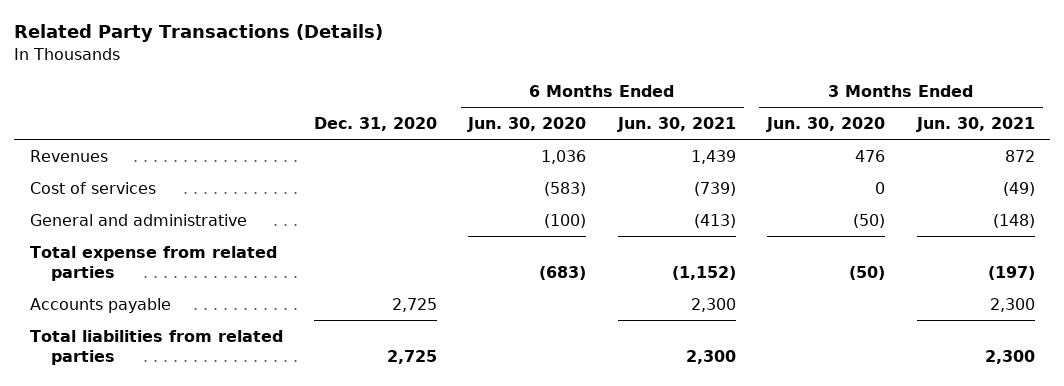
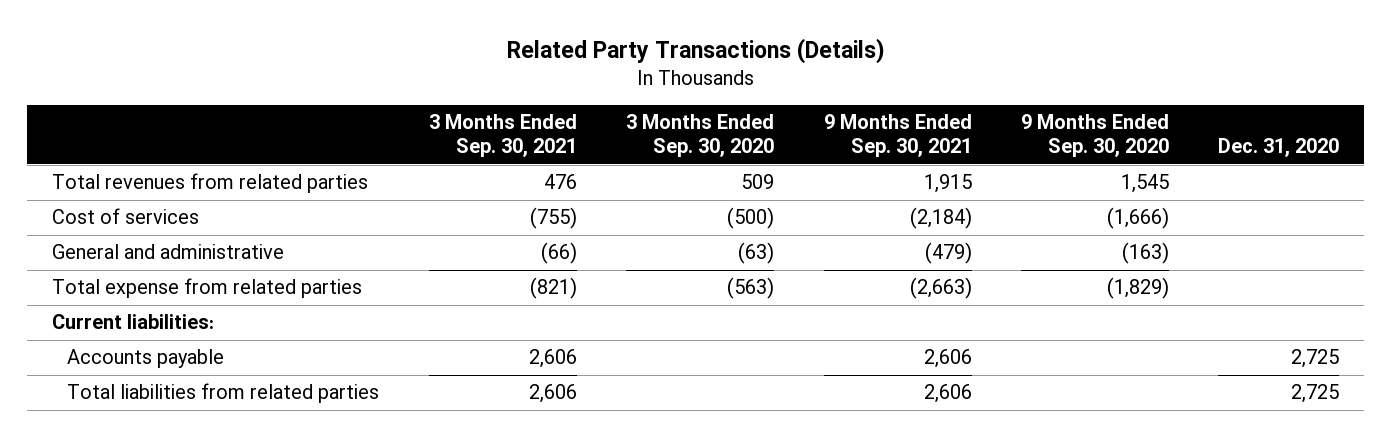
- | Dec. 31, 2020 | 6 Months Ended Jun. 30, 2020 | 6 Months Ended Jun. 30, 2021 | 3 Months Ended Jun. 30, 2020 | 3 Months Ended Jun. 30, 2021
+ | 3 Months Ended Sep. 30, 2021 | 3 Months Ended Sep. 30, 2020 | 9 Months Ended Sep. 30, 2021 | 9 Months Ended Sep. 30, 2020 | Dec. 31, 2020
- Revenues | | 1,036 | 1,439 | 476 | 872
+ Total revenues from related parties | 476 | 509 | 1,915 | 1,545 |
+ Current liabilities:

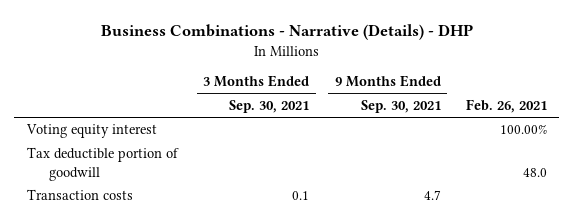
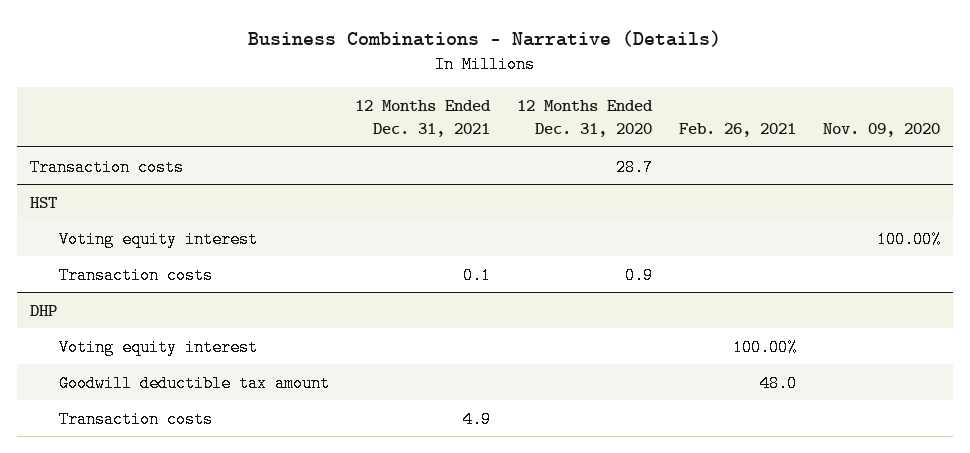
- Business Combinations - Narrative (Details) - DHP
+ Business Combinations - Narrative (Details)
- | 3 Months Ended Sep. 30, 2021 | 9 Months Ended Sep. 30, 2021 | Feb. 26, 2021
+ | 12 Months Ended Dec. 31, 2021 | 12 Months Ended Dec. 31, 2020 | Feb. 26, 2021 | Nov. 09, 2020
- Voting equity interest | | | 100.00%
- Tax deductible portion of goodwill | | | 48.0
+ HST
+ Voting equity interest | | | | 100.00%
+ Transaction costs | 0.1 | 0.9 | |
+ DHP
+ Voting equity interest | | | 100.00% |
+ Goodwill deductible tax amount | | | 48.0 |
+ Transaction costs | 4.9 | | |

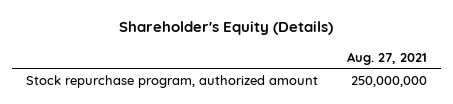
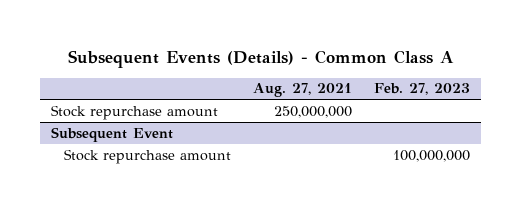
- Shareholder's Equity (Details)
+ Subsequent Events (Details) - Common Class A
- | Aug. 27, 2021
+ | Aug. 27, 2021 | Feb. 27, 2023
- Stock repurchase program, authorized amount | 250,000,000
+ Stock repurchase amount | 250,000,000 |
+ Subsequent Event
+ Stock repurchase amount | | 100,000,000

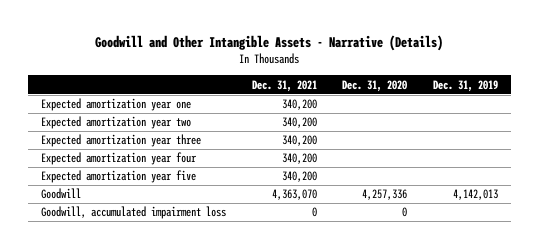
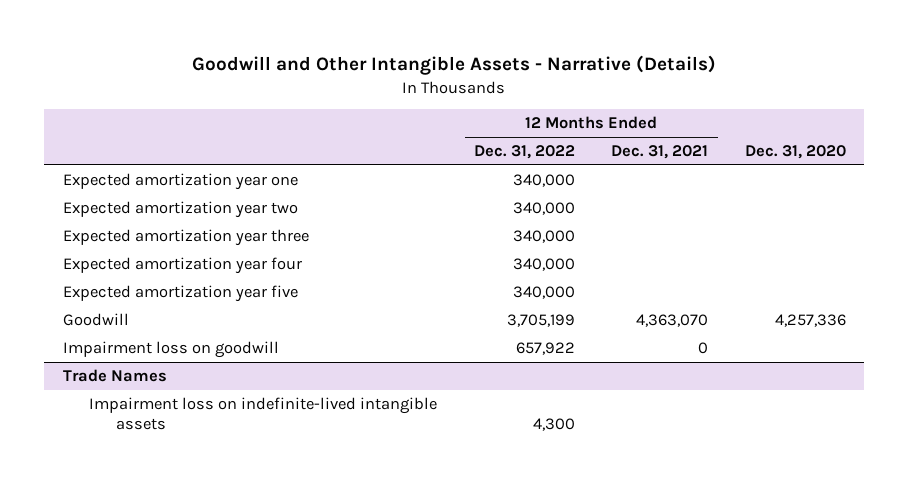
- | Dec. 31, 2021 | Dec. 31, 2020 | Dec. 31, 2019
+ | 12 Months Ended Dec. 31, 2022 | 12 Months Ended Dec. 31, 2021 | Dec. 31, 2020
- Goodwill, accumulated impairment loss | 0 | 0 |
+ Impairment loss on goodwill | 657,922 | 0 |
+ Trade Names
+ Impairment loss on indefinite-lived intangible assets | 4,300 | |

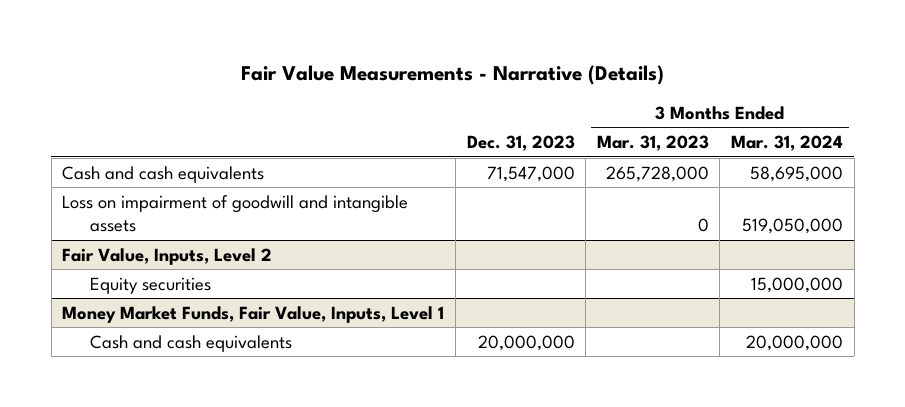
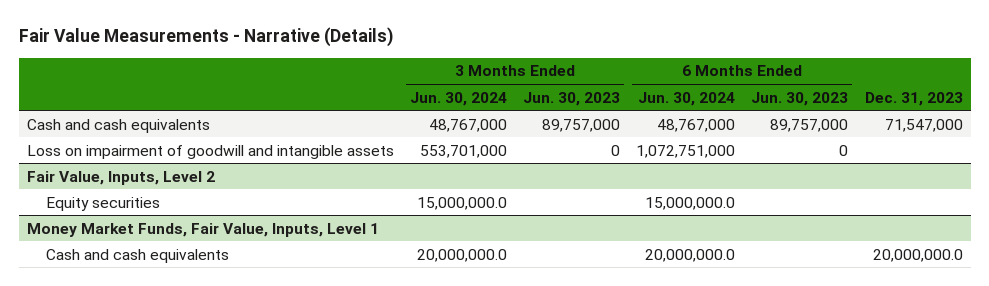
- | Dec. 31, 2023 | 3 Months Ended Mar. 31, 2023 | 3 Months Ended Mar. 31, 2024
+ | 3 Months Ended Jun. 30, 2024 | 3 Months Ended Jun. 30, 2023 | 6 Months Ended Jun. 30, 2024 | 6 Months Ended Jun. 30, 2023 | Dec. 31, 2023
@ Money Market Funds, Fair Value, Inputs, Level 1
- Cash and cash equivalents | 20,000,000 | | 20,000,000
+ Cash and cash equivalents | 20,000,000.0 | | 20,000,000.0 | | 20,000,000.0

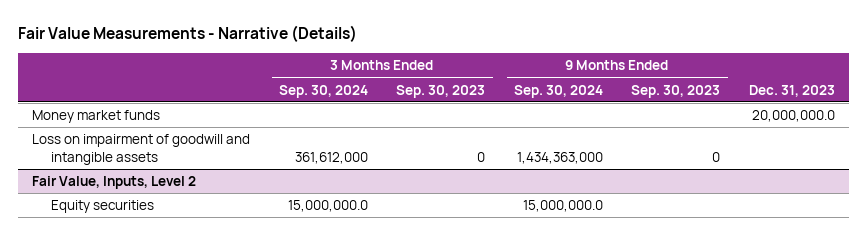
- | 3 Months Ended Jun. 30, 2024 | 3 Months Ended Jun. 30, 2023 | 6 Months Ended Jun. 30, 2024 | 6 Months Ended Jun. 30, 2023 | Dec. 31, 2023
+ | 3 Months Ended Sep. 30, 2024 | 3 Months Ended Sep. 30, 2023 | 9 Months Ended Sep. 30, 2024 | 9 Months Ended Sep. 30, 2023 | Dec. 31, 2023
- Cash and cash equivalents | 48,767,000 | 89,757,000 | 48,767,000 | 89,757,000 | 71,547,000
+ Money market funds | | | | | 20,000,000.0
- Money Market Funds, Fair Value, Inputs, Level 1
- Cash and cash equivalents | 20,000,000.0 | | 20,000,000.0 | | 20,000,000.0

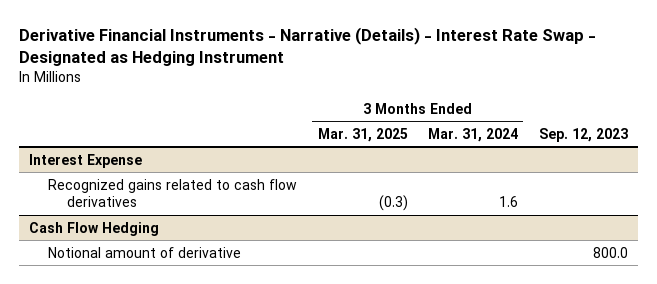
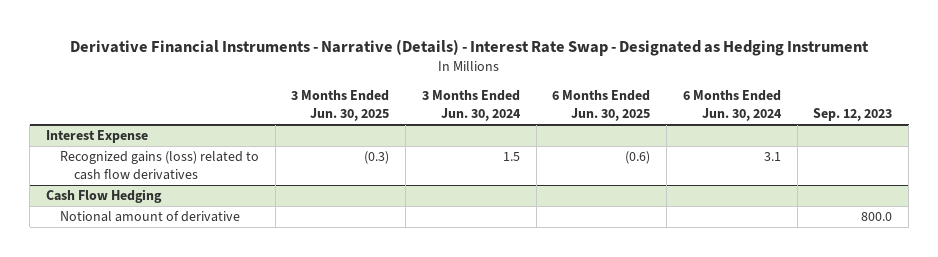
- | 3 Months Ended Mar. 31, 2025 | 3 Months Ended Mar. 31, 2024 | Sep. 12, 2023
+ | 3 Months Ended Jun. 30, 2025 | 3 Months Ended Jun. 30, 2024 | 6 Months Ended Jun. 30, 2025 | 6 Months Ended Jun. 30, 2024 | Sep. 12, 2023
@ Interest Expense
- Recognized gains related to cash flow derivatives | (0.3) | 1.6 |
+ Recognized gains (loss) related to cash flow derivatives | (0.3) | 1.5 | (0.6) | 3.1 |

